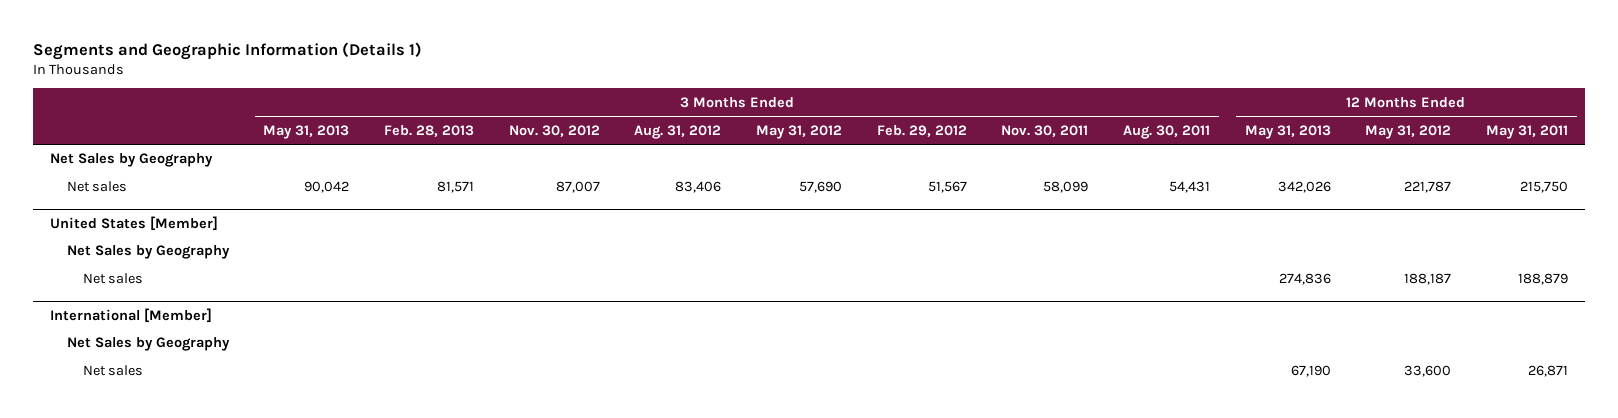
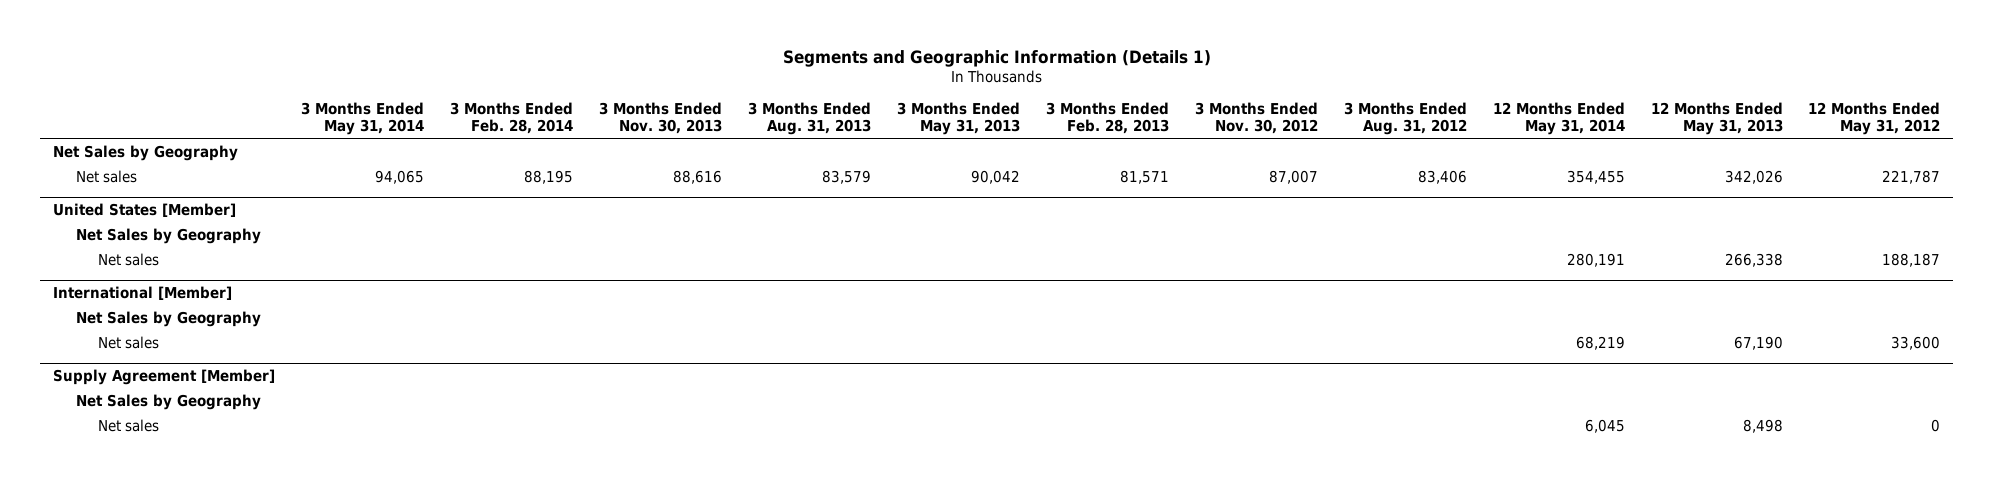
- | 3 Months Ended May 31, 2013 | 3 Months Ended Feb. 28, 2013 | 3 Months Ended Nov. 30, 2012 | 3 Months Ended Aug. 31, 2012 | 3 Months Ended May 31, 2012 | 3 Months Ended Feb. 29, 2012 | 3 Months Ended Nov. 30, 2011 | 3 Months Ended Aug. 30, 2011 | 12 Months Ended May 31, 2013 | 12 Months Ended May 31, 2012 | 12 Months Ended May 31, 2011
+ | 3 Months Ended May 31, 2014 | 3 Months Ended Feb. 28, 2014 | 3 Months Ended Nov. 30, 2013 | 3 Months Ended Aug. 31, 2013 | 3 Months Ended May 31, 2013 | 3 Months Ended Feb. 28, 2013 | 3 Months Ended Nov. 30, 2012 | 3 Months Ended Aug. 31, 2012 | 12 Months Ended May 31, 2014 | 12 Months Ended May 31, 2013 | 12 Months Ended May 31, 2012
@ United States [Member]
- Net sales | | | | | | | | | 274,836 | 188,187 | 188,879
+ Net sales | | | | | | | | | 280,191 | 266,338 | 188,187
+ Supply Agreement [Member]
+ Net Sales by Geography
+ Net sales | | | | | | | | | 6,045 | 8,498 | 0

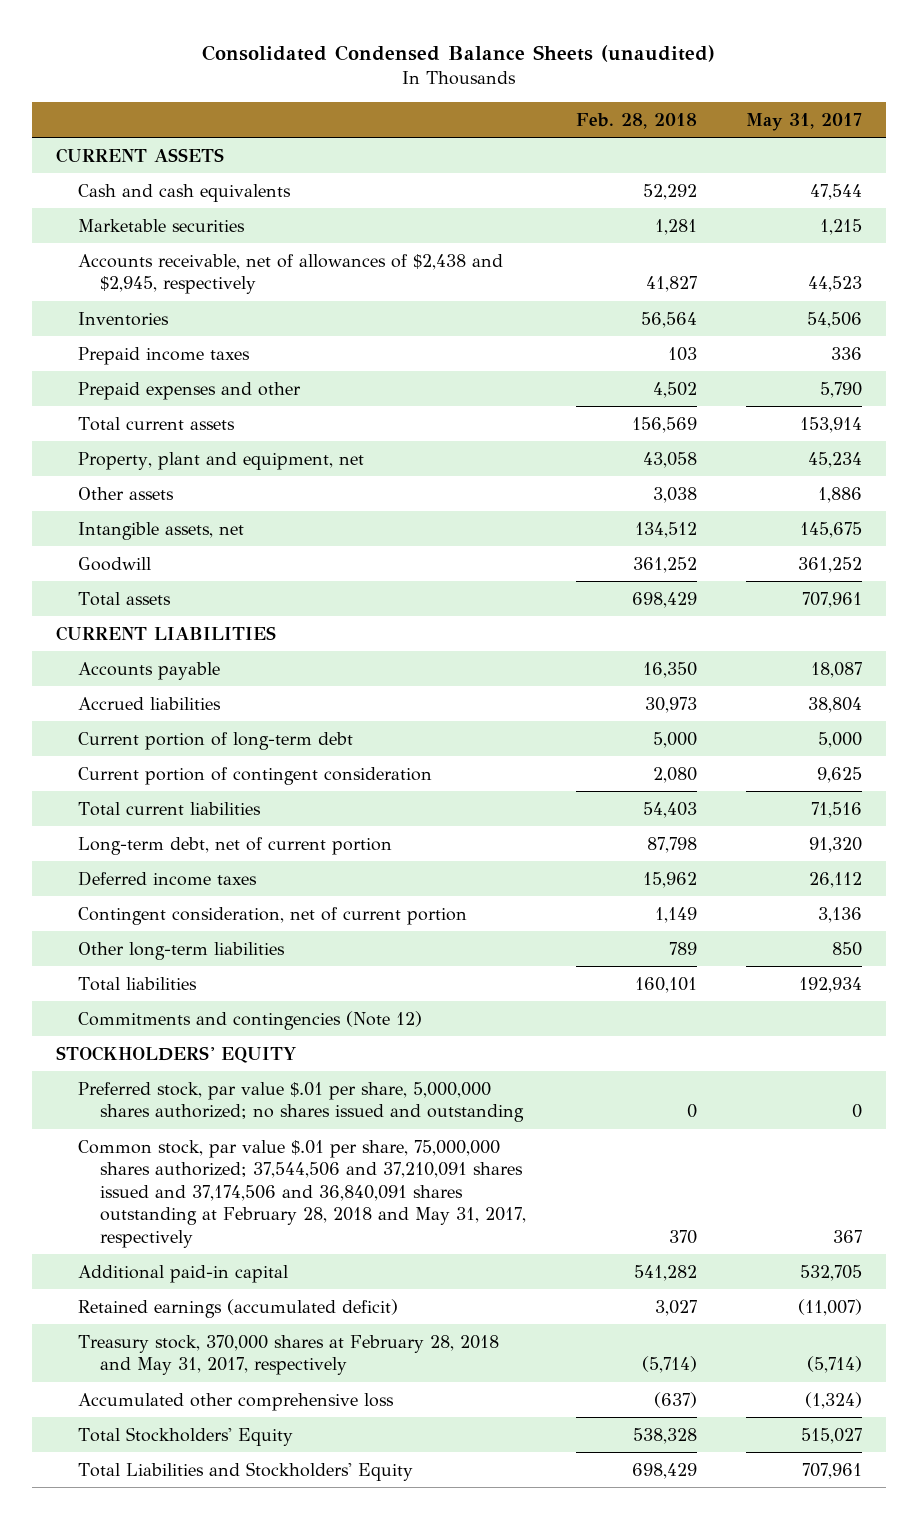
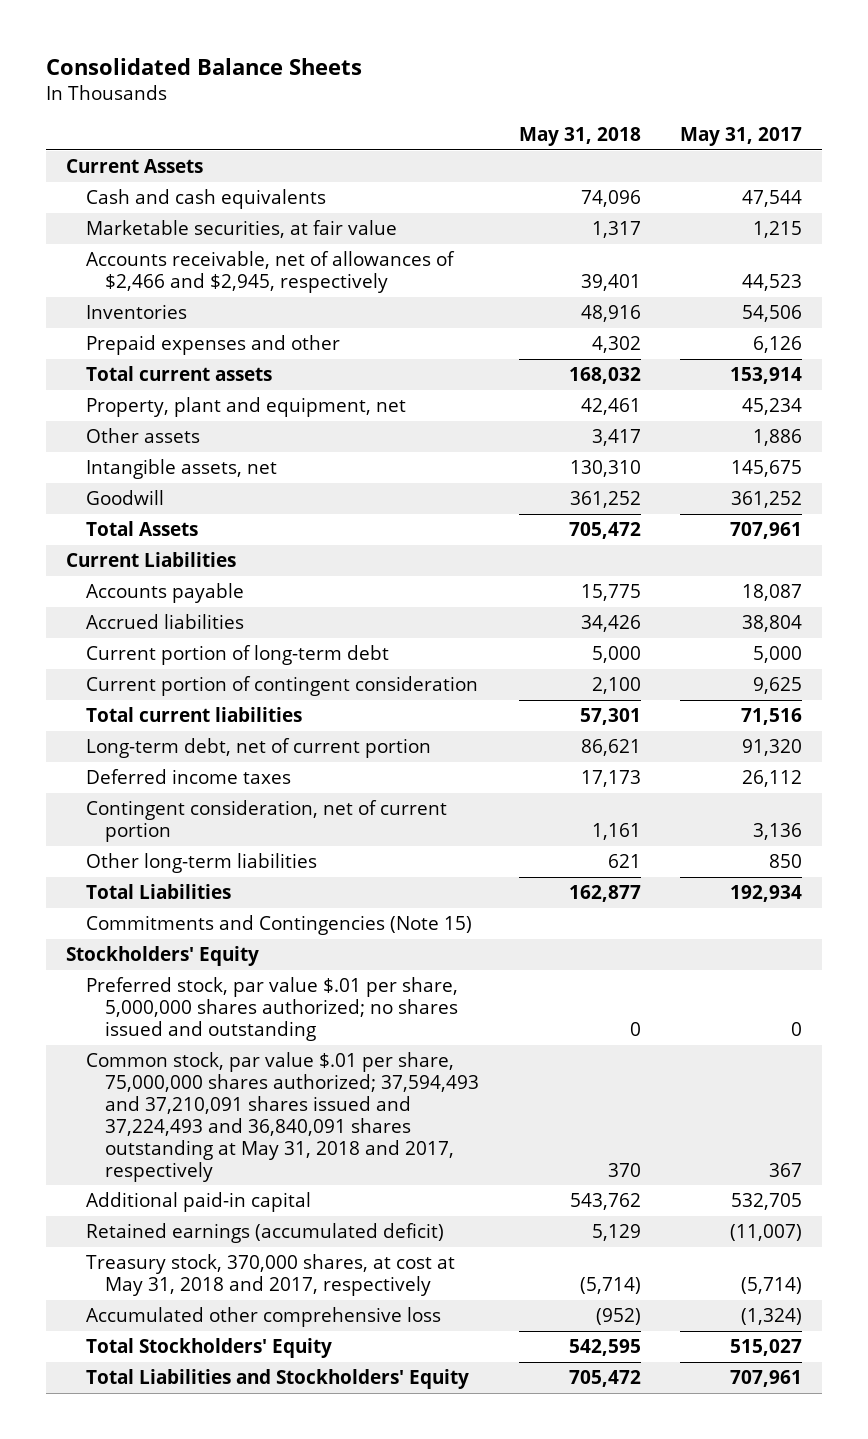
- Consolidated Condensed Balance Sheets (unaudited)
+ Consolidated Balance Sheets
- | Feb. 28, 2018 | May 31, 2017
+ | May 31, 2018 | May 31, 2017
- CURRENT ASSETS
+ Current Assets
- Marketable securities | 1,281 | 1,215
- Accounts receivable, net of allowances of $2,438 and $2,945, respectively | 41,827 | 44,523
+ Marketable securities, at fair value | 1,317 | 1,215
+ Accounts receivable, net of allowances of $2,466 and $2,945, respectively | 39,401 | 44,523
- Prepaid income taxes | 103 | 336
- Prepaid expenses and other | 4,502 | 5,790
+ Prepaid expenses and other | 4,302 | 6,126
- Total assets | 698,429 | 707,961
- CURRENT LIABILITIES
+ Total Assets | 705,472 | 707,961
+ Current Liabilities
- Total liabilities | 160,101 | 192,934
- Commitments and contingencies (Note 12)
- STOCKHOLDERS' EQUITY
+ Total Liabilities | 162,877 | 192,934
+ Commitments and Contingencies (Note 15)
+ Stockholders' Equity
- Common stock, par value $.01 per share, 75,000,000 shares authorized; 37,544,506 and 37,210,091 shares issued and 37,174,506 and 36,840,091 shares outstanding at February 28, 2018 and May 31, 2017, respectively | 370 | 367
+ Common stock, par value $.01 per share, 75,000,000 shares authorized; 37,594,493 and 37,210,091 shares issued and 37,224,493 and 36,840,091 shares outstanding at May 31, 2018 and 2017, respectively | 370 | 367
- Treasury stock, 370,000 shares at February 28, 2018 and May 31, 2017, respectively | (5,714) | (5,714)
+ Treasury stock, 370,000 shares, at cost at May 31, 2018 and 2017, respectively | (5,714) | (5,714)

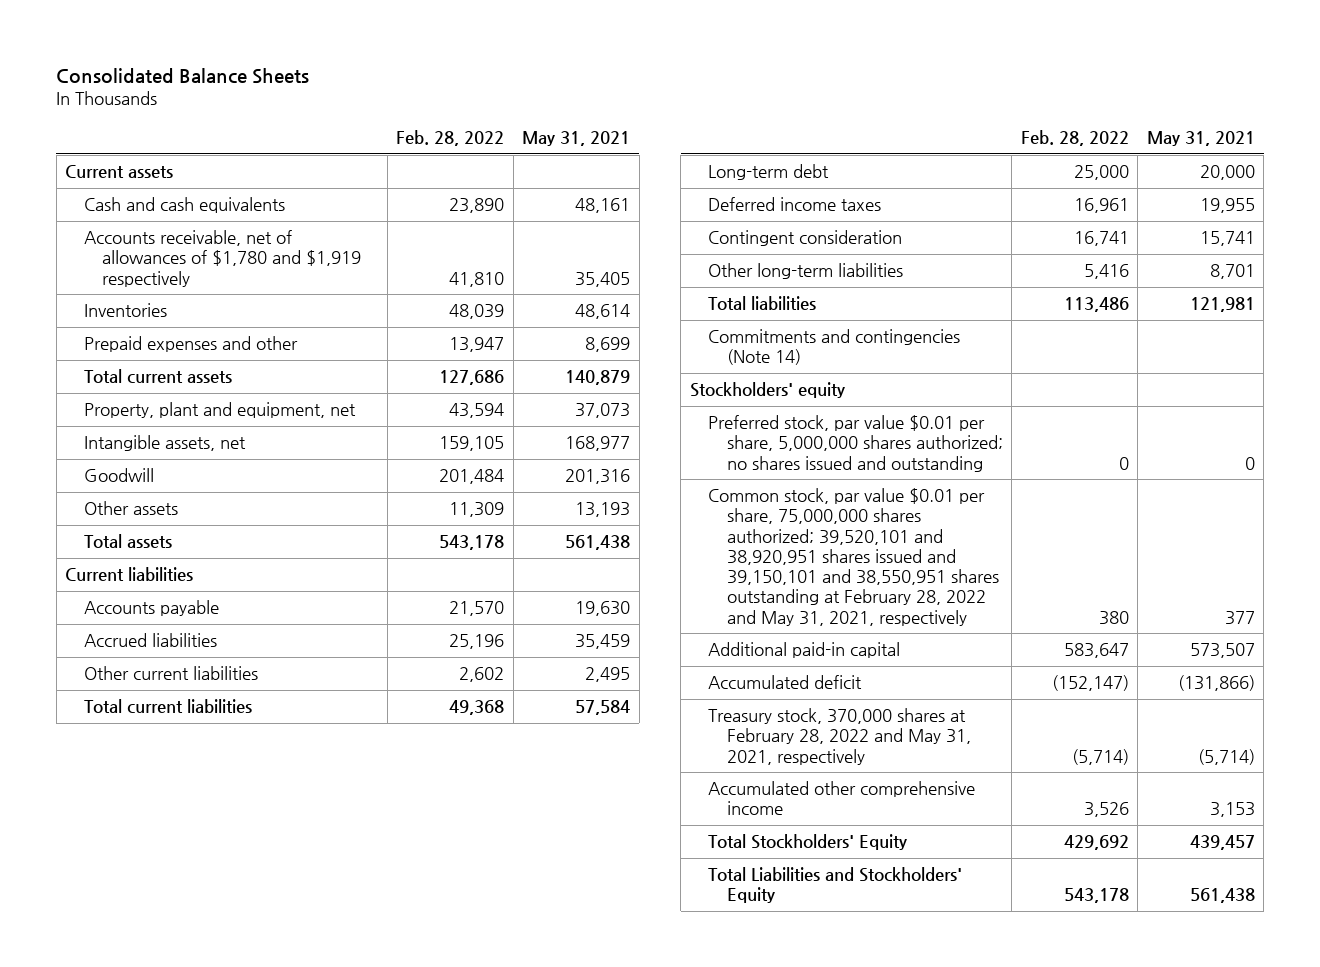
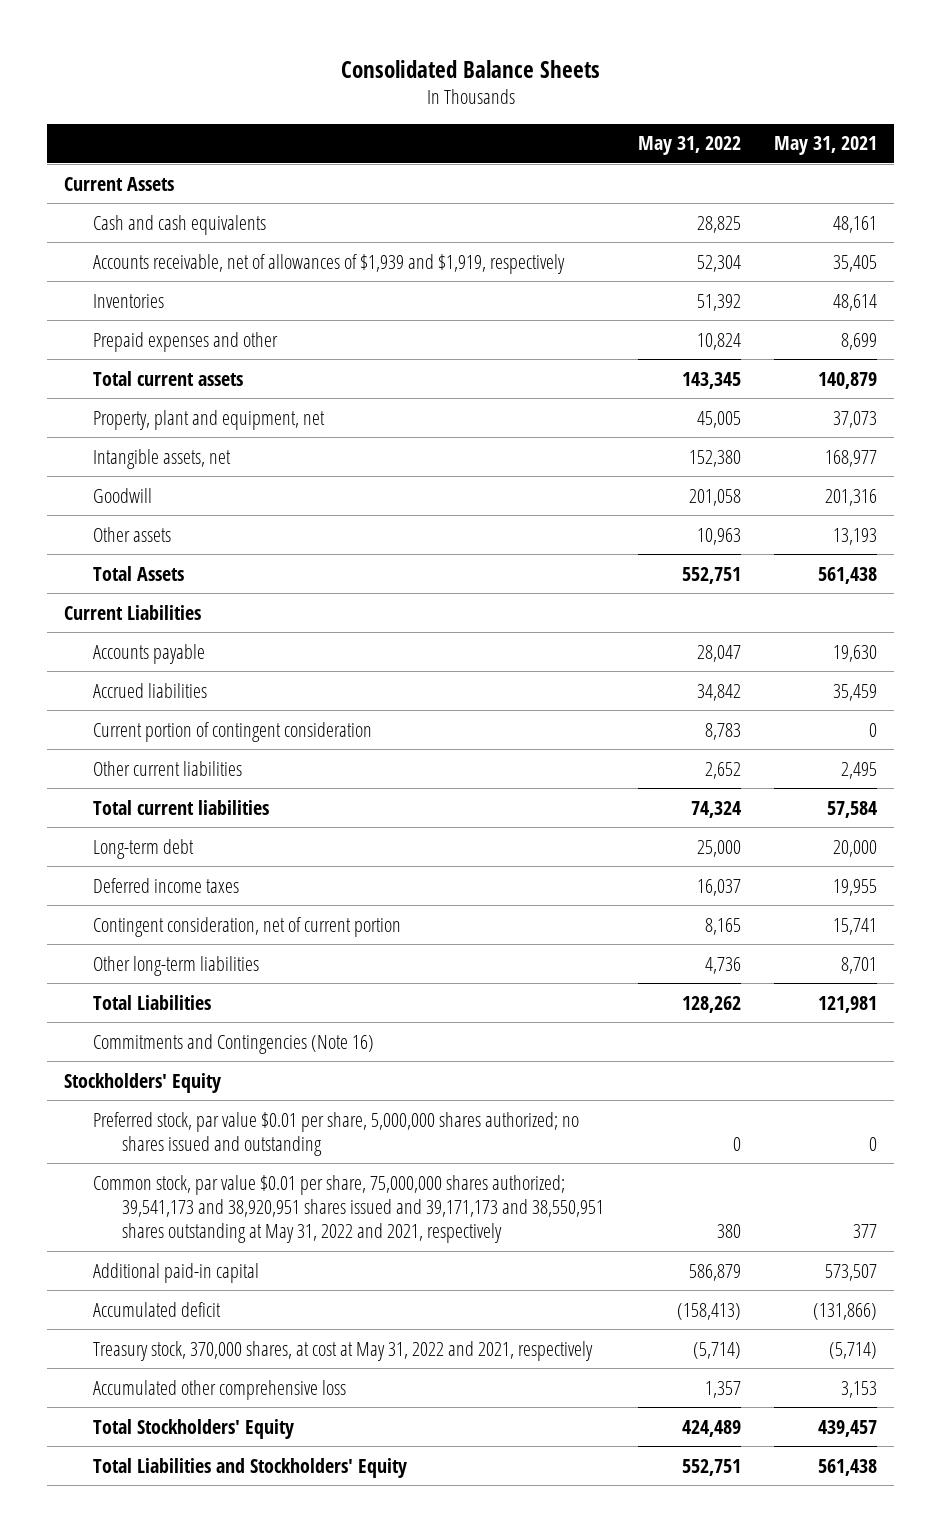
- | Feb. 28, 2022 | May 31, 2021
+ | May 31, 2022 | May 31, 2021
- Current assets
+ Current Assets
- Accounts receivable, net of allowances of $1,780 and $1,919 respectively | 41,810 | 35,405
+ Accounts receivable, net of allowances of $1,939 and $1,919, respectively | 52,304 | 35,405
- Total assets | 543,178 | 561,438
- Current liabilities
+ Total Assets | 552,751 | 561,438
+ Current Liabilities
+ Current portion of contingent consideration | 8,783 | 0
- Contingent consideration | 16,741 | 15,741
+ Contingent consideration, net of current portion | 8,165 | 15,741
- Total liabilities | 113,486 | 121,981
- Commitments and contingencies (Note 14)
- Stockholders' equity
+ Total Liabilities | 128,262 | 121,981
+ Commitments and Contingencies (Note 16)
+ Stockholders' Equity
- Common stock, par value $0.01 per share, 75,000,000 shares authorized; 39,520,101 and 38,920,951 shares issued and 39,150,101 and 38,550,951 shares outstanding at February 28, 2022 and May 31, 2021, respectively | 380 | 377
+ Common stock, par value $0.01 per share, 75,000,000 shares authorized; 39,541,173 and 38,920,951 shares issued and 39,171,173 and 38,550,951 shares outstanding at May 31, 2022 and 2021, respectively | 380 | 377
- Treasury stock, 370,000 shares at February 28, 2022 and May 31, 2021, respectively | (5,714) | (5,714)
- Accumulated other comprehensive income | 3,526 | 3,153
+ Treasury stock, 370,000 shares, at cost at May 31, 2022 and 2021, respectively | (5,714) | (5,714)
+ Accumulated other comprehensive loss | 1,357 | 3,153

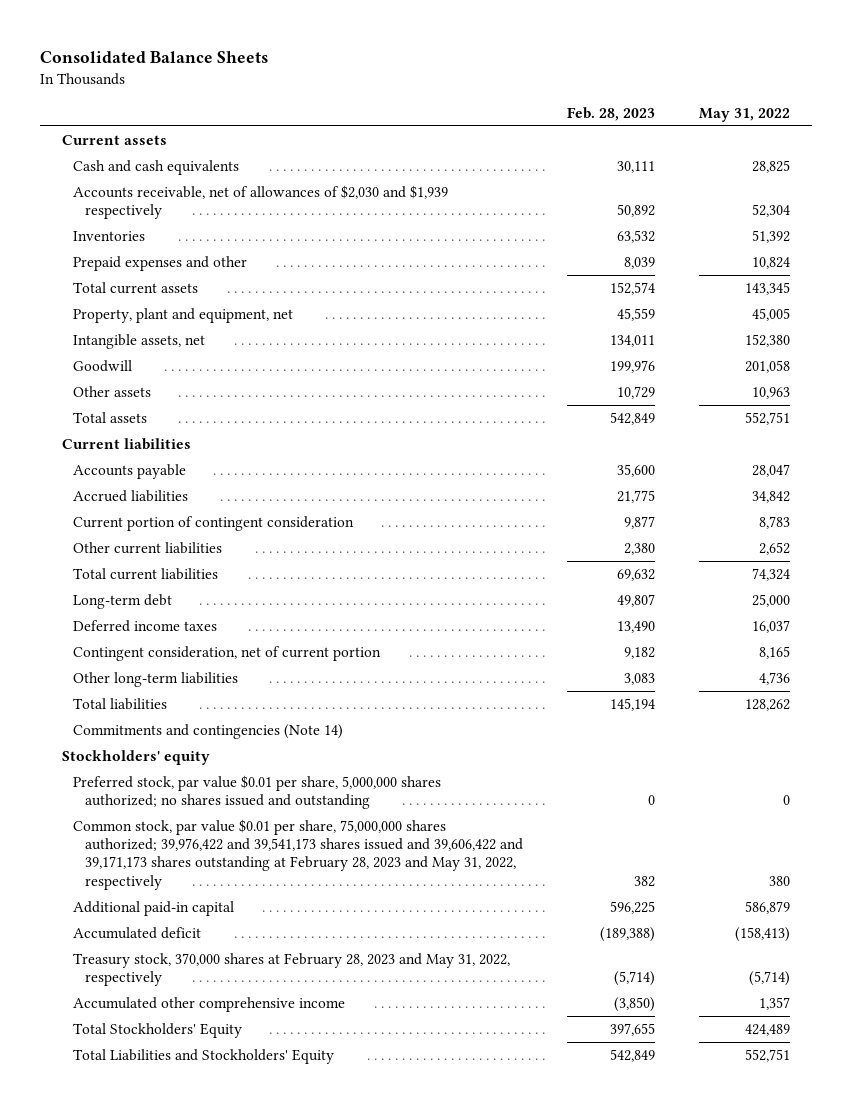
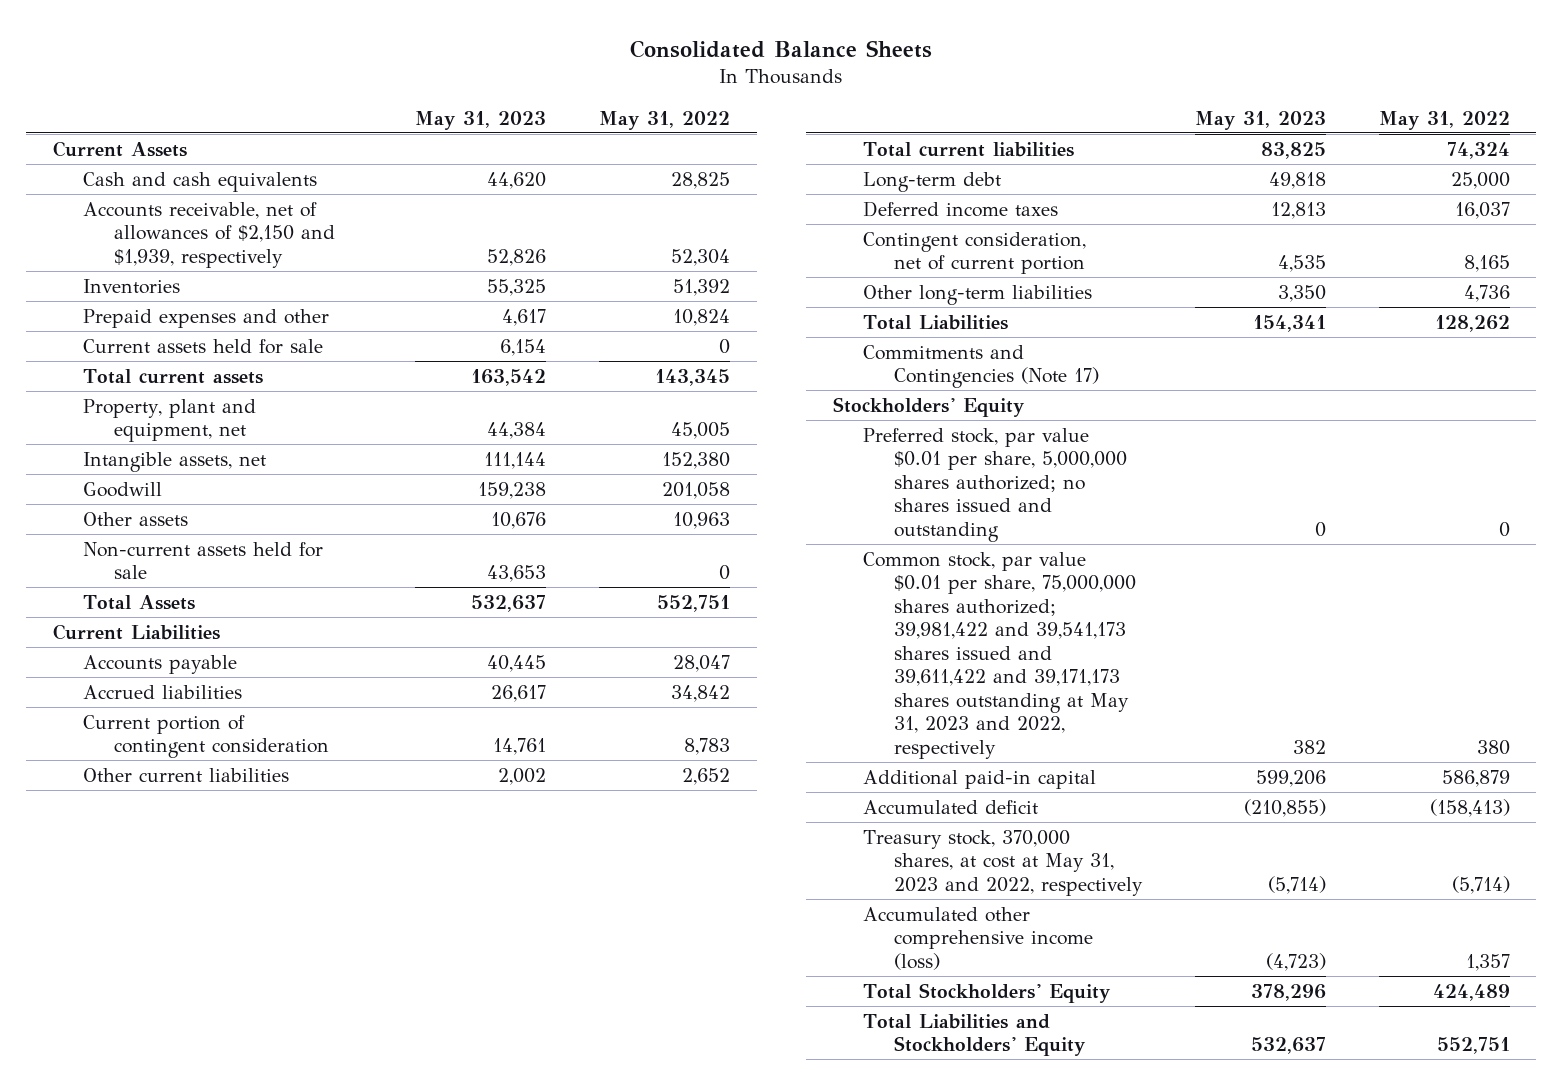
- | Feb. 28, 2023 | May 31, 2022
+ | May 31, 2023 | May 31, 2022
- Current assets
+ Current Assets
- Accounts receivable, net of allowances of $2,030 and $1,939 respectively | 50,892 | 52,304
+ Accounts receivable, net of allowances of $2,150 and $1,939, respectively | 52,826 | 52,304
+ Current assets held for sale | 6,154 | 0
- Total assets | 542,849 | 552,751
- Current liabilities
+ Non-current assets held for sale | 43,653 | 0
+ Total Assets | 532,637 | 552,751
+ Current Liabilities
- Total liabilities | 145,194 | 128,262
- Commitments and contingencies (Note 14)
- Stockholders' equity
+ Total Liabilities | 154,341 | 128,262
+ Commitments and Contingencies (Note 17)
+ Stockholders' Equity
- Common stock, par value $0.01 per share, 75,000,000 shares authorized; 39,976,422 and 39,541,173 shares issued and 39,606,422 and 39,171,173 shares outstanding at February 28, 2023 and May 31, 2022, respectively | 382 | 380
+ Common stock, par value $0.01 per share, 75,000,000 shares authorized; 39,981,422 and 39,541,173 shares issued and 39,611,422 and 39,171,173 shares outstanding at May 31, 2023 and 2022, respectively | 382 | 380
- Treasury stock, 370,000 shares at February 28, 2023 and May 31, 2022, respectively | (5,714) | (5,714)
- Accumulated other comprehensive income | (3,850) | 1,357
+ Treasury stock, 370,000 shares, at cost at May 31, 2023 and 2022, respectively | (5,714) | (5,714)
+ Accumulated other comprehensive income (loss) | (4,723) | 1,357

